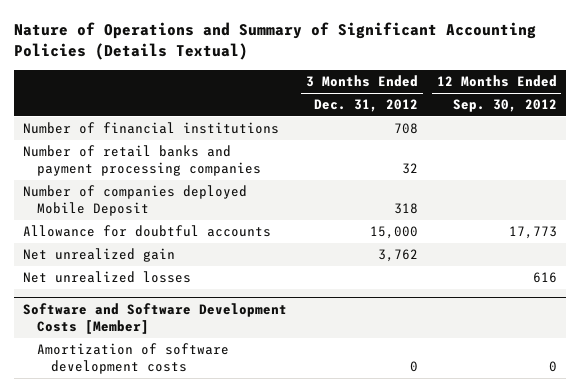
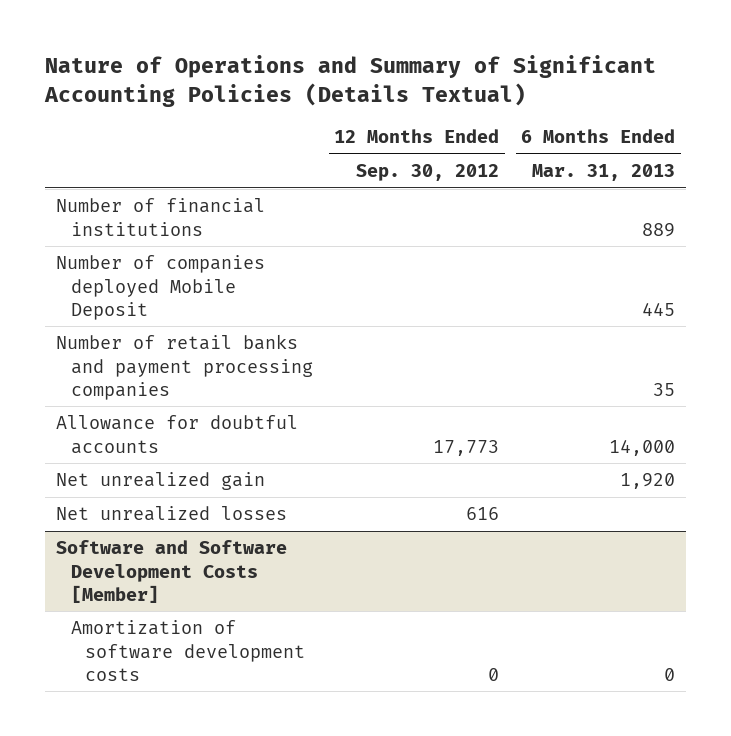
- | 3 Months Ended Dec. 31, 2012 | 12 Months Ended Sep. 30, 2012
+ | 12 Months Ended Sep. 30, 2012 | 6 Months Ended Mar. 31, 2013
moved down: Number of retail banks and payment processing companies | | 35

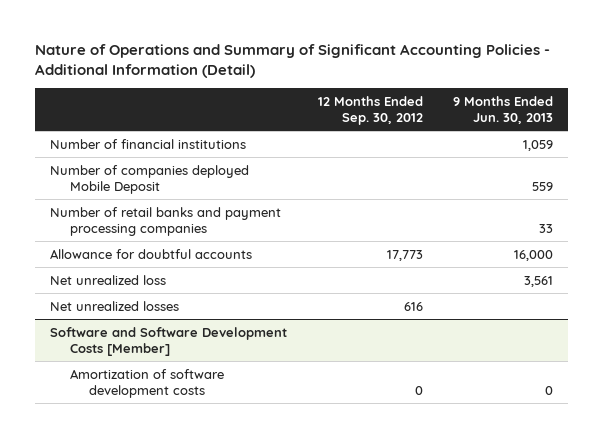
- Nature of Operations and Summary of Significant Accounting Policies (Details Textual)
+ Nature of Operations and Summary of Significant Accounting Policies - Additional Information (Detail)
- | 12 Months Ended Sep. 30, 2012 | 6 Months Ended Mar. 31, 2013
+ | 12 Months Ended Sep. 30, 2012 | 9 Months Ended Jun. 30, 2013
- Net unrealized gain | | 1,920
+ Net unrealized loss | | 3,561

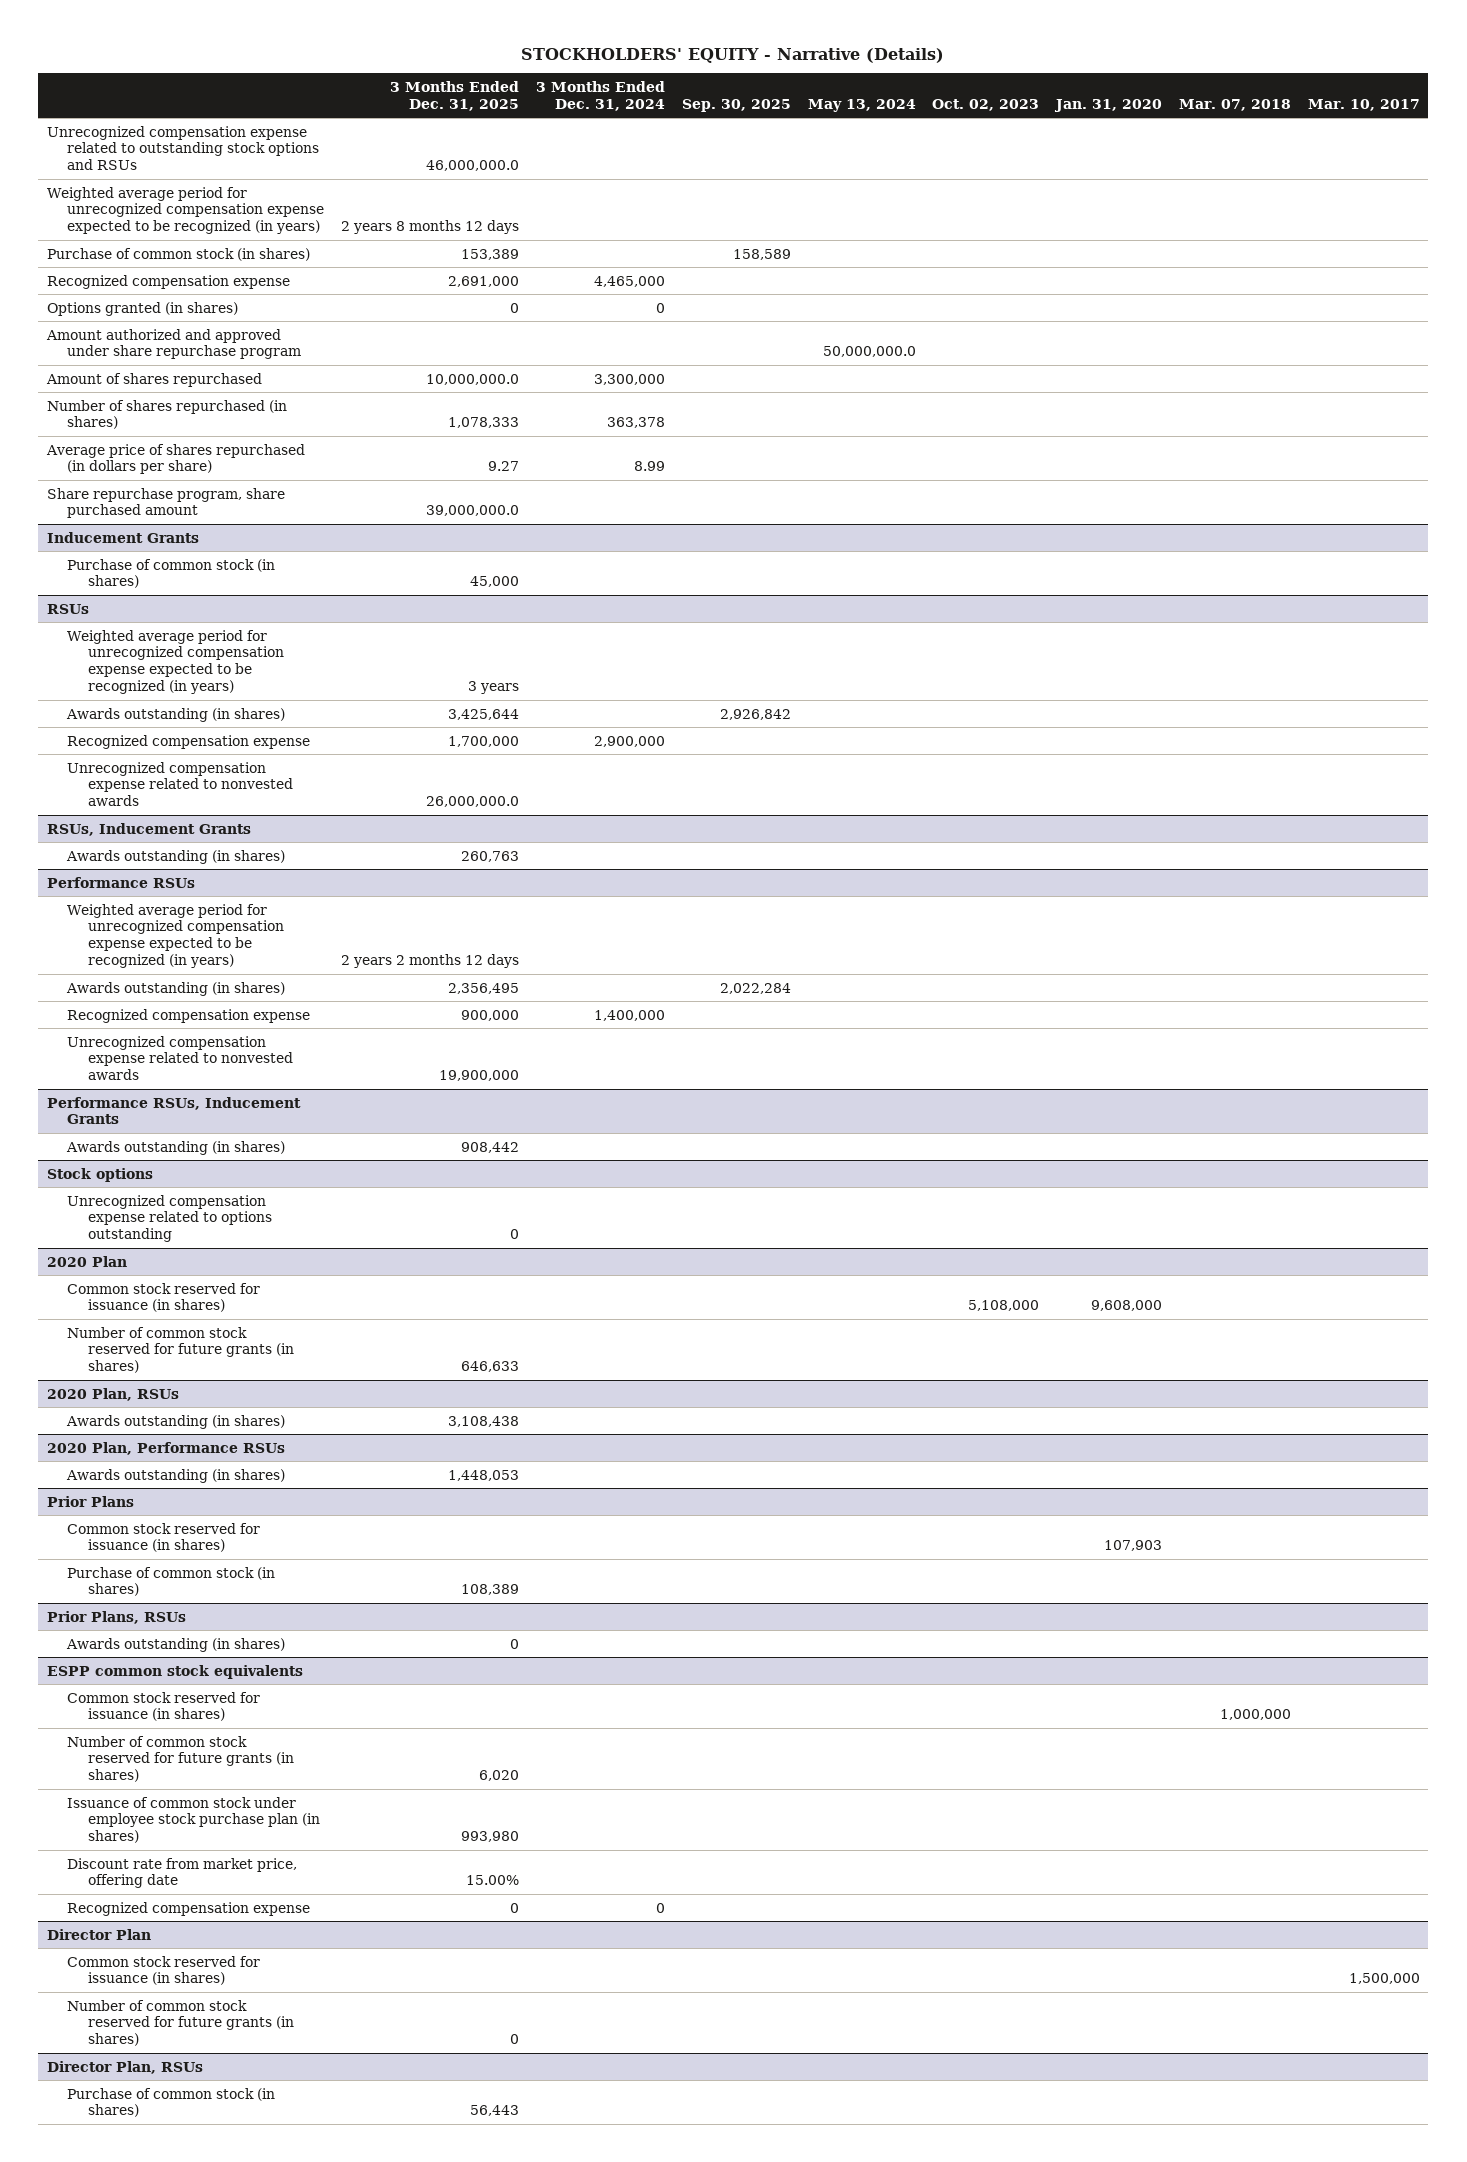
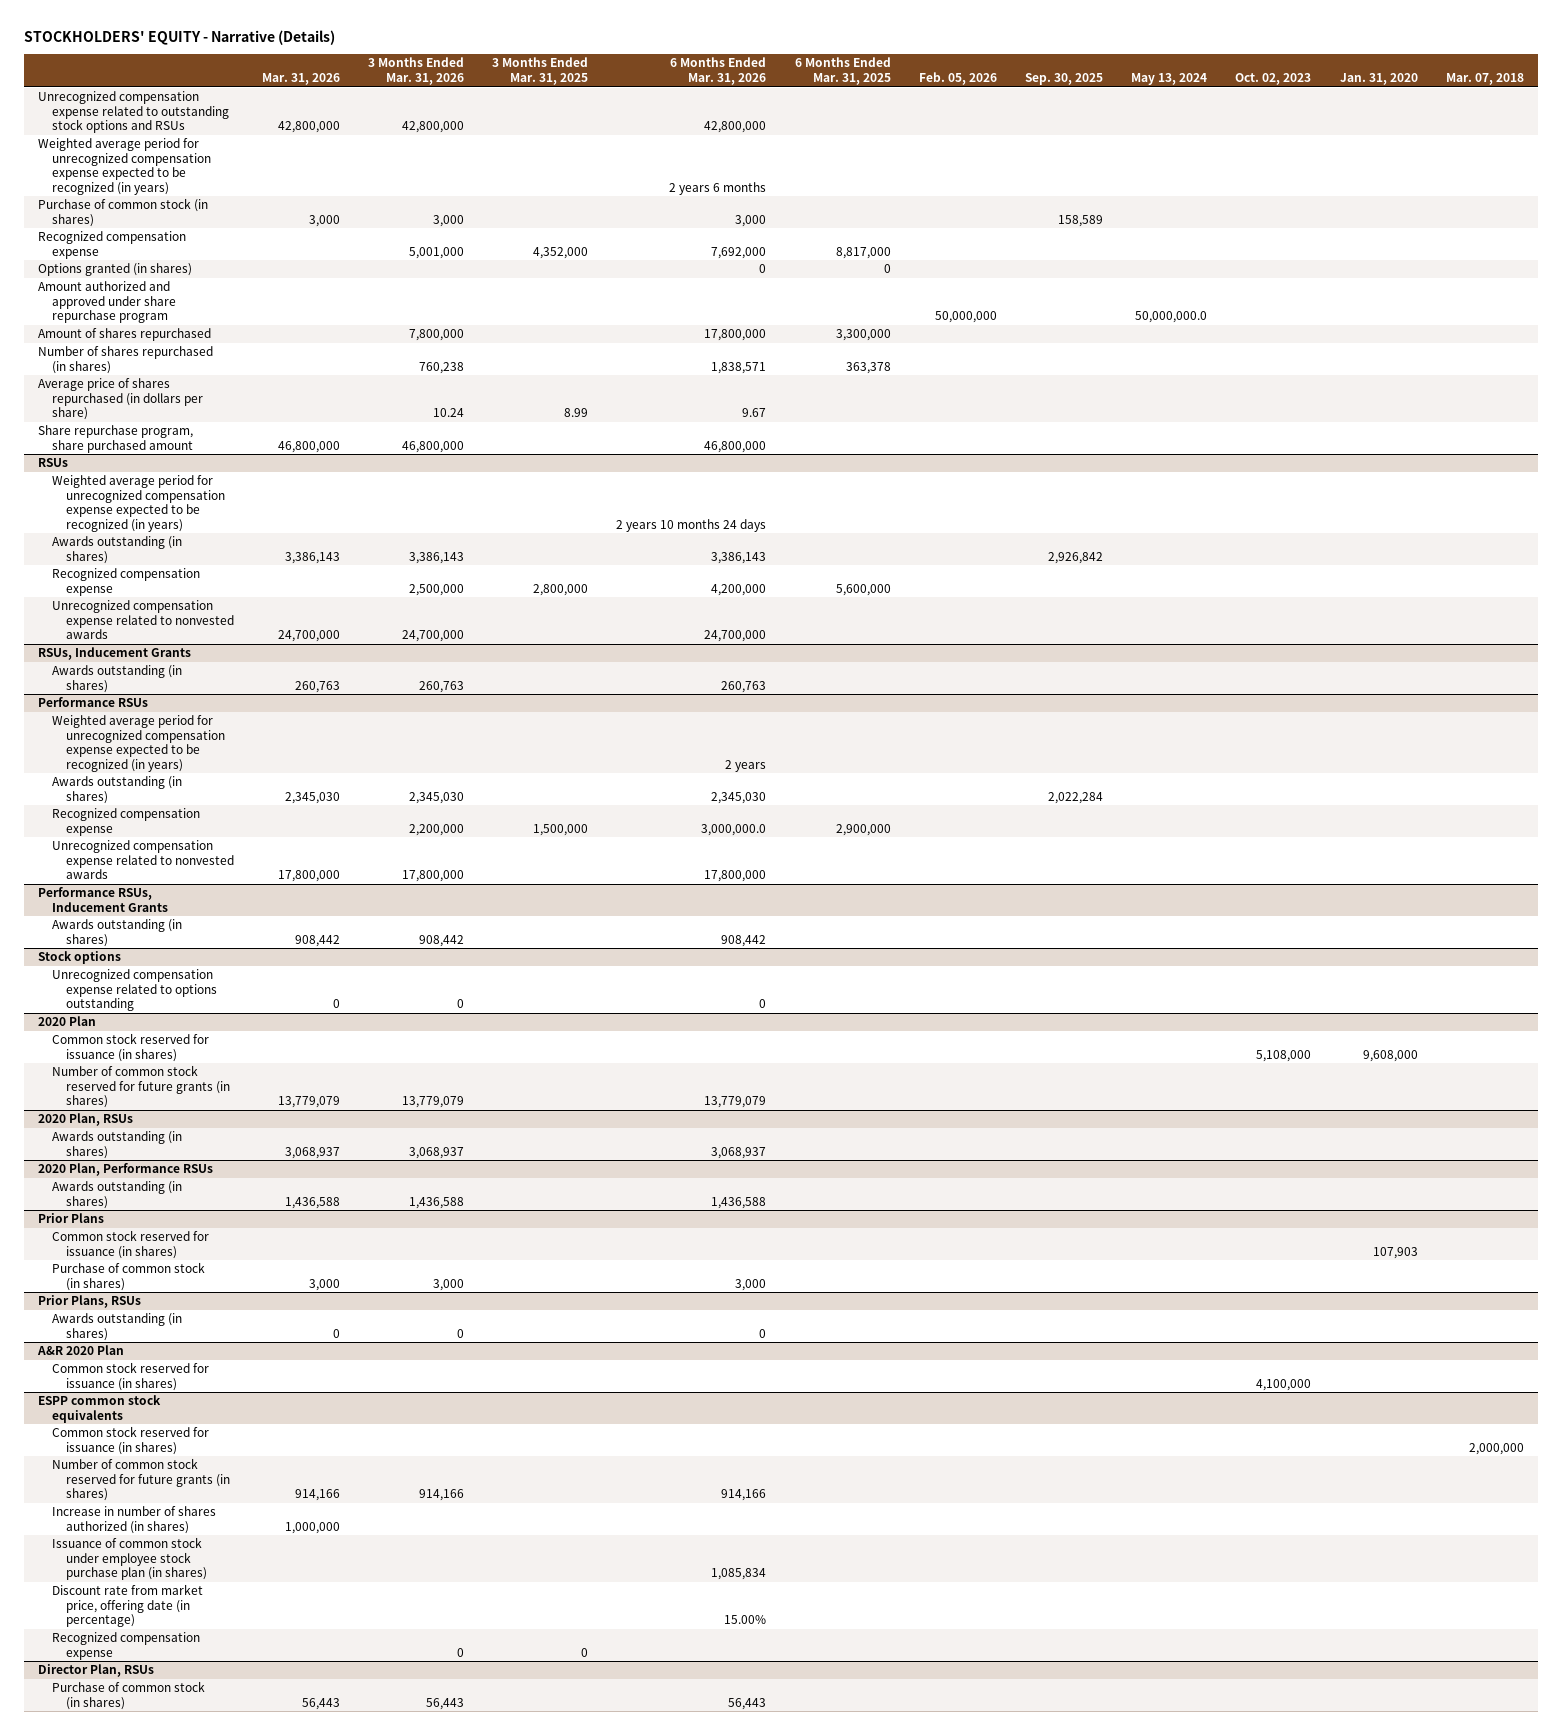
- | 3 Months Ended Dec. 31, 2025 | 3 Months Ended Dec. 31, 2024 | Sep. 30, 2025 | May 13, 2024 | Oct. 02, 2023 | Jan. 31, 2020 | Mar. 07, 2018 | Mar. 10, 2017
+ | Mar. 31, 2026 | 3 Months Ended Mar. 31, 2026 | 3 Months Ended Mar. 31, 2025 | 6 Months Ended Mar. 31, 2026 | 6 Months Ended Mar. 31, 2025 | Feb. 05, 2026 | Sep. 30, 2025 | May 13, 2024 | Oct. 02, 2023 | Jan. 31, 2020 | Mar. 07, 2018
- Inducement Grants
- Purchase of common stock (in shares) | 45,000 | | | | | | |
+ A&R 2020 Plan
+ Common stock reserved for issuance (in shares) | | | | | | | | | 4,100,000 | |
@ ESPP common stock equivalents
- Common stock reserved for issuance (in shares) | | | | | | | 1,000,000 |
+ Common stock reserved for issuance (in shares) | | | | | | | | | | | 2,000,000
+ Increase in number of shares authorized (in shares) | 1,000,000 | | | | | | | | | |
- Discount rate from market price, offering date | 15.00% | | | | | | |
+ Discount rate from market price, offering date (in percentage) | | | | 15.00% | | | | | | |
- Director Plan
- Common stock reserved for issuance (in shares) | | | | | | | | 1,500,000
- Number of common stock reserved for future grants (in shares) | 0 | | | | | | |

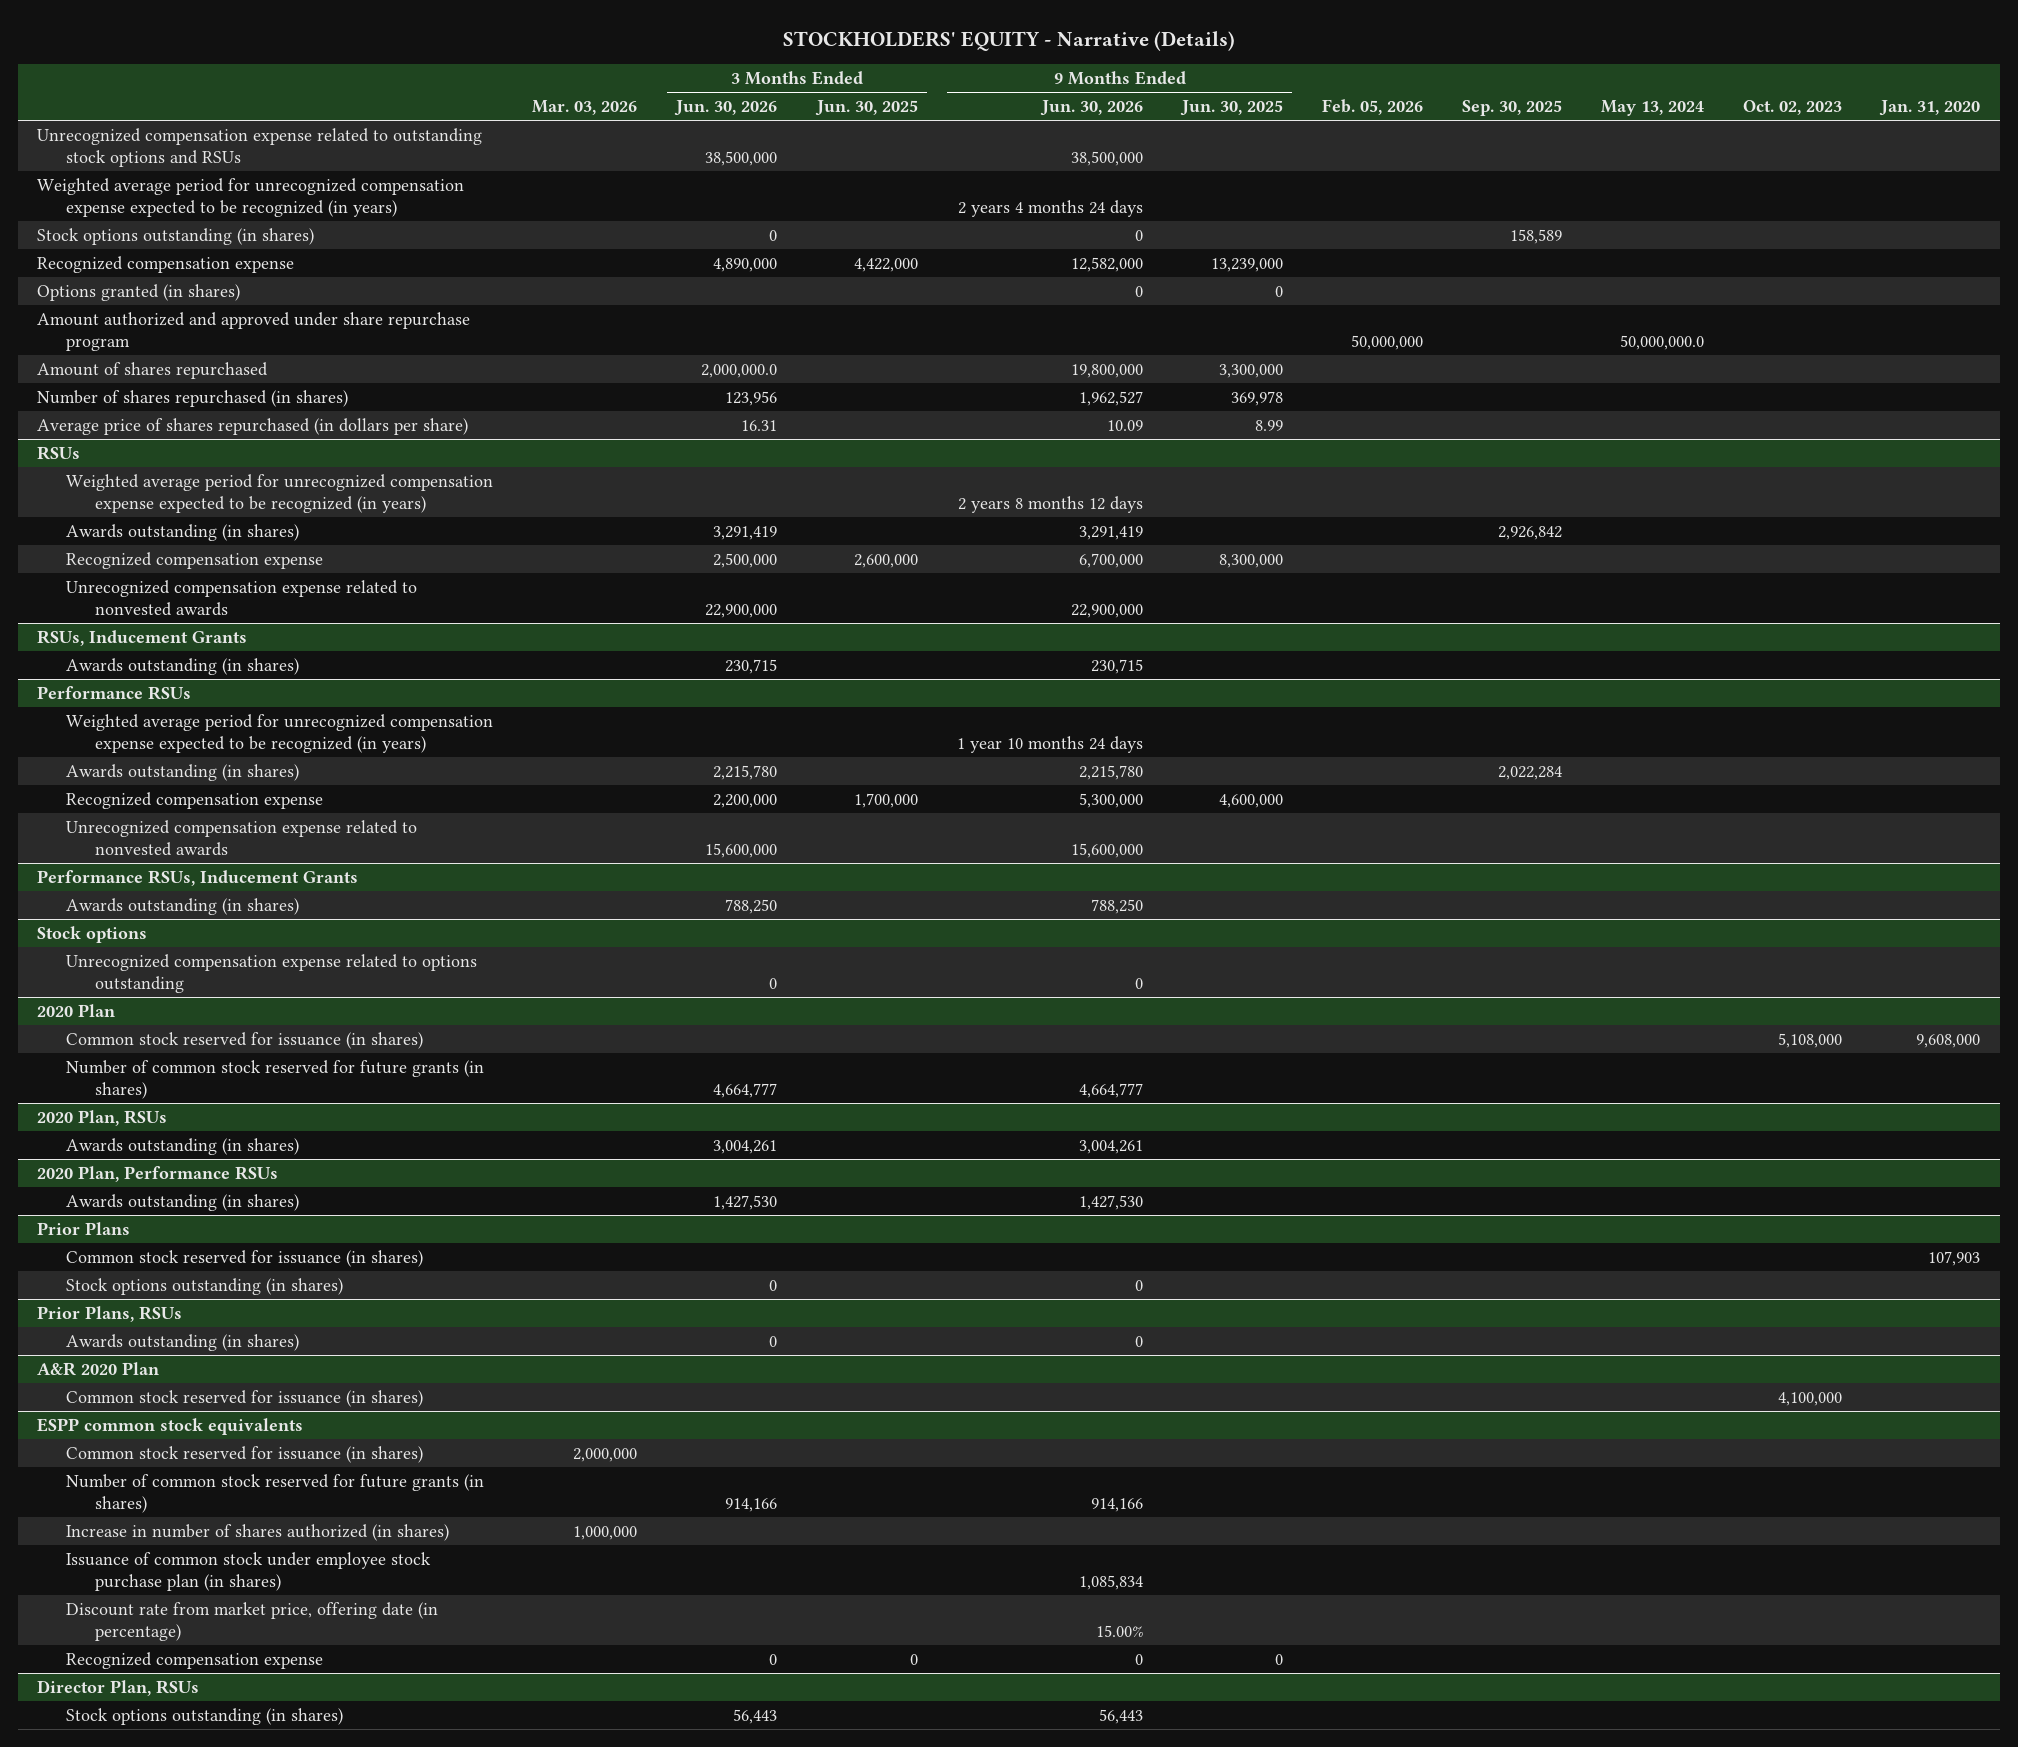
- | Mar. 31, 2026 | 3 Months Ended Mar. 31, 2026 | 3 Months Ended Mar. 31, 2025 | 6 Months Ended Mar. 31, 2026 | 6 Months Ended Mar. 31, 2025 | Feb. 05, 2026 | Sep. 30, 2025 | May 13, 2024 | Oct. 02, 2023 | Jan. 31, 2020 | Mar. 07, 2018
+ | Mar. 03, 2026 | 3 Months Ended Jun. 30, 2026 | 3 Months Ended Jun. 30, 2025 | 9 Months Ended Jun. 30, 2026 | 9 Months Ended Jun. 30, 2025 | Feb. 05, 2026 | Sep. 30, 2025 | May 13, 2024 | Oct. 02, 2023 | Jan. 31, 2020
- Purchase of common stock (in shares) | 3,000 | 3,000 | | 3,000 | | | 158,589 | | | |
+ Stock options outstanding (in shares) | | 0 | | 0 | | | 158,589 | | |
- Share repurchase program, share purchased amount | 46,800,000 | 46,800,000 | | 46,800,000 | | | | | | |
@ Prior Plans
- Purchase of common stock (in shares) | 3,000 | 3,000 | | 3,000 | | | | | | |
+ Stock options outstanding (in shares) | | 0 | | 0 | | | | | |
@ Director Plan, RSUs
- Purchase of common stock (in shares) | 56,443 | 56,443 | | 56,443 | | | | | | |
+ Stock options outstanding (in shares) | | 56,443 | | 56,443 | | | | | |

